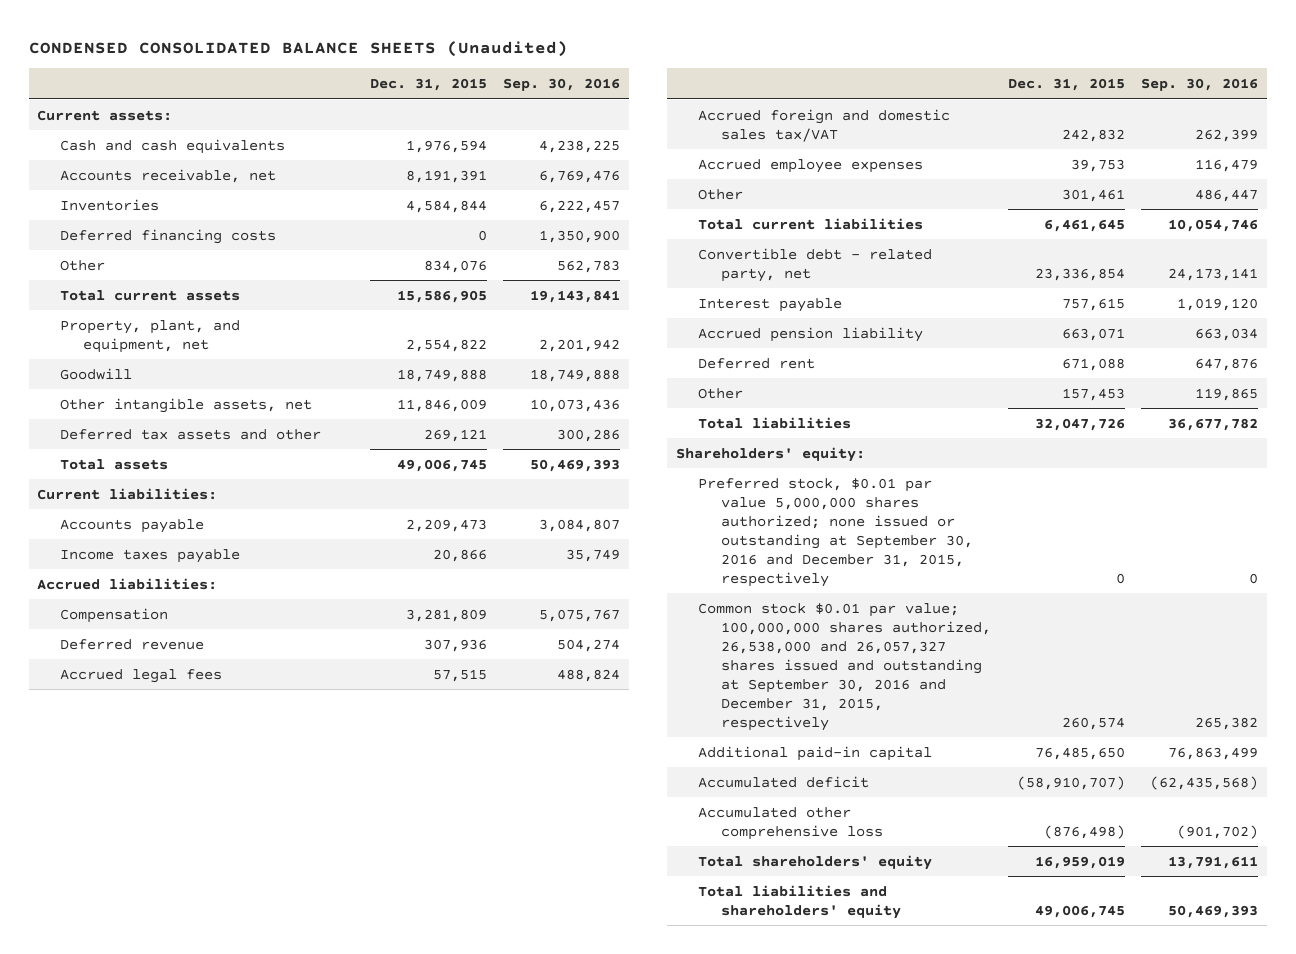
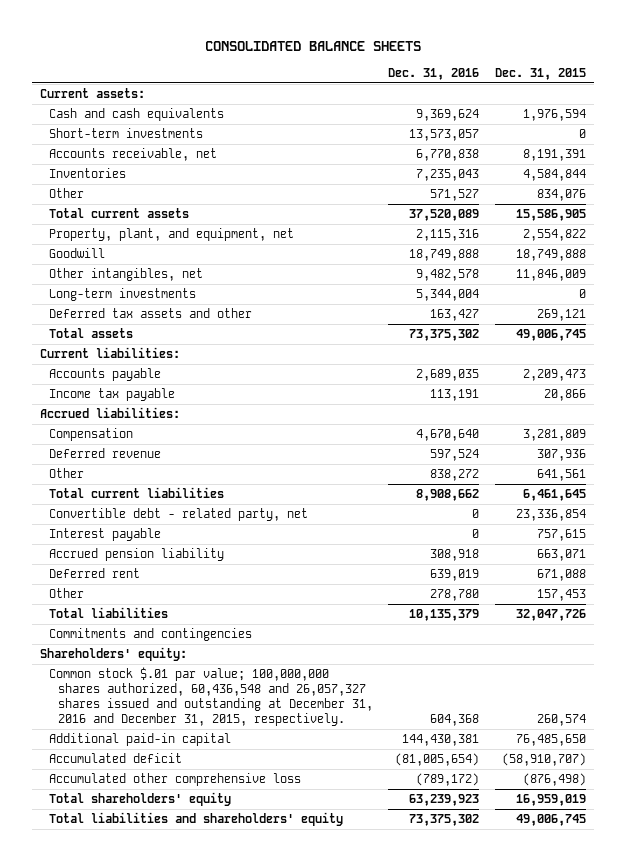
- CONDENSED CONSOLIDATED BALANCE SHEETS (Unaudited)
+ CONSOLIDATED BALANCE SHEETS
- | Dec. 31, 2015 | Sep. 30, 2016
+ | Dec. 31, 2016 | Dec. 31, 2015
+ Short-term investments | 13,573,057 | 0
- Deferred financing costs | 0 | 1,350,900
- Other intangible assets, net | 11,846,009 | 10,073,436
+ Other intangibles, net | 9,482,578 | 11,846,009
+ Long-term investments | 5,344,004 | 0
- Income taxes payable | 20,866 | 35,749
+ Income tax payable | 113,191 | 20,866
- Accrued legal fees | 57,515 | 488,824
- Accrued foreign and domestic sales tax/VAT | 242,832 | 262,399
- Accrued employee expenses | 39,753 | 116,479
- Other | 301,461 | 486,447
+ Other | 838,272 | 641,561
+ Commitments and contingencies
- Preferred stock, $0.01 par value 5,000,000 shares authorized; none issued or outstanding at September 30, 2016 and December 31, 2015, respectively | 0 | 0
- Common stock $0.01 par value; 100,000,000 shares authorized, 26,538,000 and 26,057,327 shares issued and outstanding at September 30, 2016 and December 31, 2015, respectively | 260,574 | 265,382
+ Common stock $.01 par value; 100,000,000 shares authorized, 60,436,548 and 26,057,327 shares issued and outstanding at December 31, 2016 and December 31, 2015, respectively. | 604,368 | 260,574

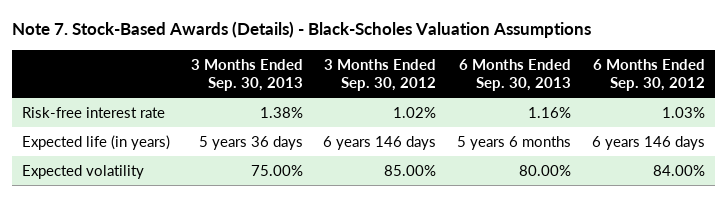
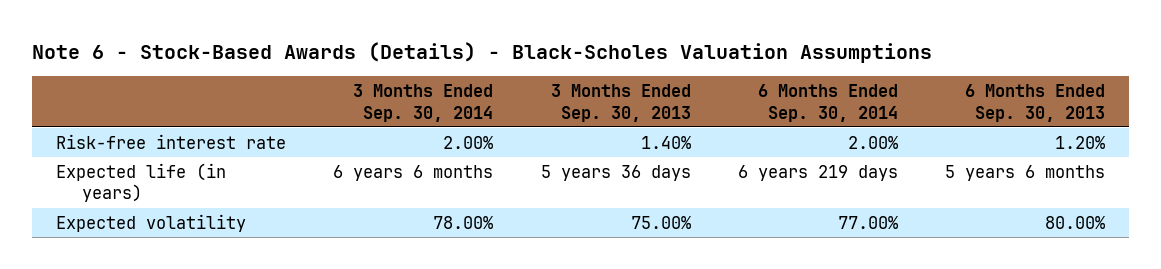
- Note 7. Stock-Based Awards (Details) - Black-Scholes Valuation Assumptions
+ Note 6 - Stock-Based Awards (Details) - Black-Scholes Valuation Assumptions
- | 3 Months Ended Sep. 30, 2013 | 3 Months Ended Sep. 30, 2012 | 6 Months Ended Sep. 30, 2013 | 6 Months Ended Sep. 30, 2012
+ | 3 Months Ended Sep. 30, 2014 | 3 Months Ended Sep. 30, 2013 | 6 Months Ended Sep. 30, 2014 | 6 Months Ended Sep. 30, 2013
- Risk-free interest rate | 1.38% | 1.02% | 1.16% | 1.03%
+ Risk-free interest rate | 2.00% | 1.40% | 2.00% | 1.20%

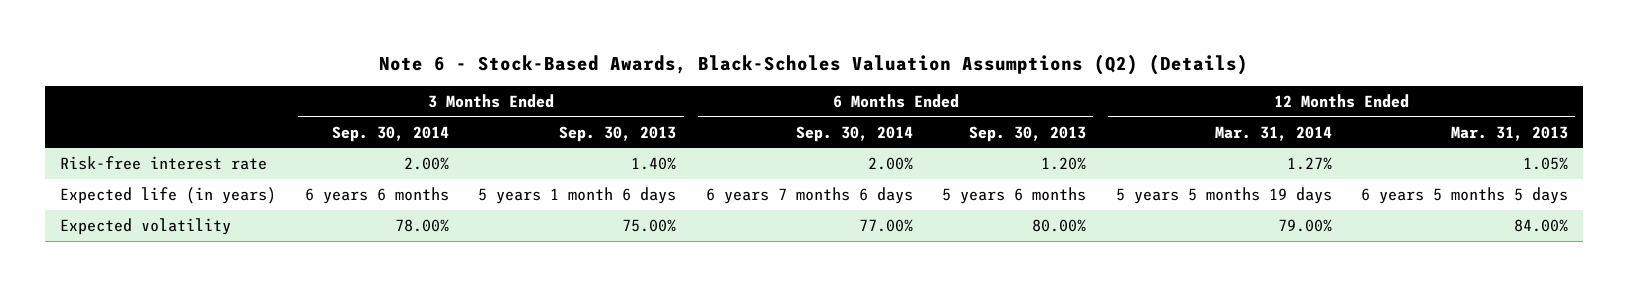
- Note 6 - Stock-Based Awards (Details) - Black-Scholes Valuation Assumptions
+ Note 6 - Stock-Based Awards, Black-Scholes Valuation Assumptions (Q2) (Details)
- | 3 Months Ended Sep. 30, 2014 | 3 Months Ended Sep. 30, 2013 | 6 Months Ended Sep. 30, 2014 | 6 Months Ended Sep. 30, 2013
+ | 3 Months Ended Sep. 30, 2014 | 3 Months Ended Sep. 30, 2013 | 6 Months Ended Sep. 30, 2014 | 6 Months Ended Sep. 30, 2013 | 12 Months Ended Mar. 31, 2014 | 12 Months Ended Mar. 31, 2013
- Expected life (in years) | 6 years 6 months | 5 years 36 days | 6 years 219 days | 5 years 6 months
+ Expected life (in years) | 6 years 6 months | 5 years 1 month 6 days | 6 years 7 months 6 days | 5 years 6 months | 5 years 5 months 19 days | 6 years 5 months 5 days

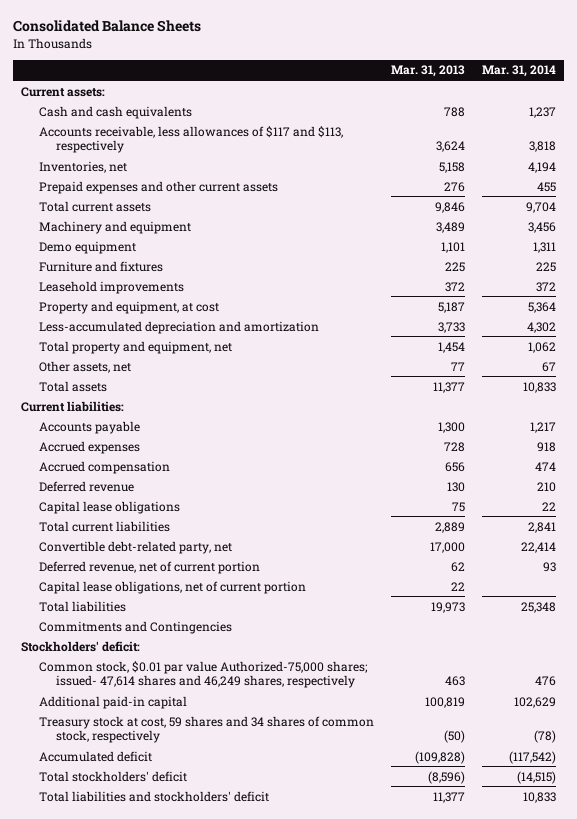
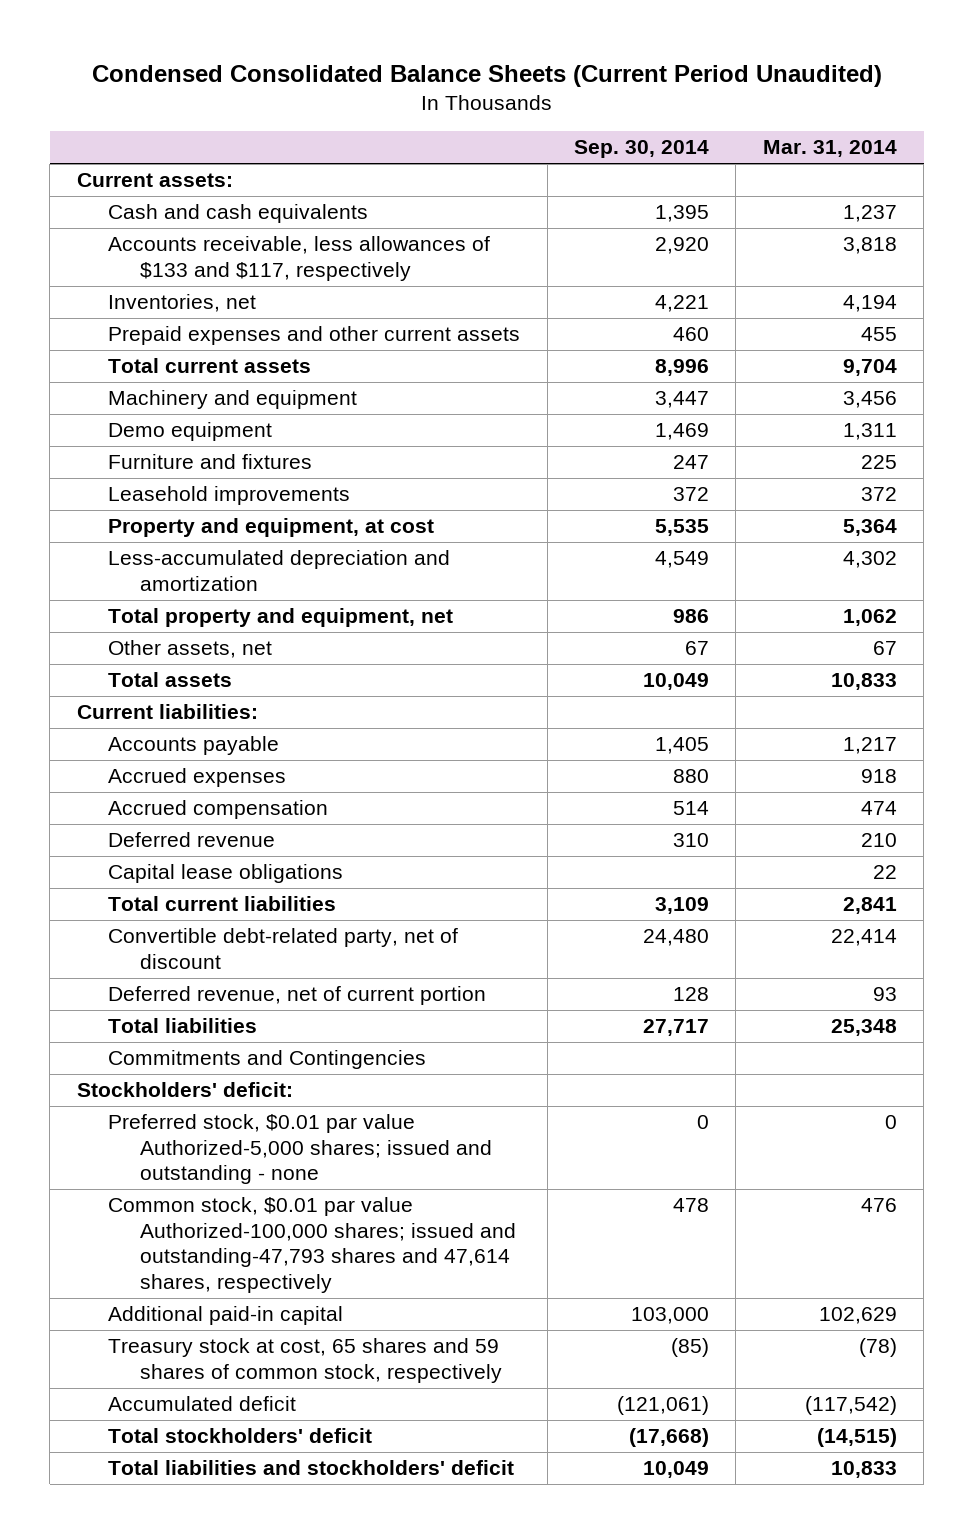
- Consolidated Balance Sheets
+ Condensed Consolidated Balance Sheets (Current Period Unaudited)
- | Mar. 31, 2013 | Mar. 31, 2014
+ | Sep. 30, 2014 | Mar. 31, 2014
- Accounts receivable, less allowances of $117 and $113, respectively | 3,624 | 3,818
+ Accounts receivable, less allowances of $133 and $117, respectively | 2,920 | 3,818
- Convertible debt-related party, net | 17,000 | 22,414
+ Convertible debt-related party, net of discount | 24,480 | 22,414
- Capital lease obligations, net of current portion | 22 |
- Common stock, $0.01 par value Authorized-75,000 shares; issued- 47,614 shares and 46,249 shares, respectively | 463 | 476
+ Preferred stock, $0.01 par value Authorized-5,000 shares; issued and outstanding - none | 0 | 0
+ Common stock, $0.01 par value Authorized-100,000 shares; issued and outstanding-47,793 shares and 47,614 shares, respectively | 478 | 476
- Treasury stock at cost, 59 shares and 34 shares of common stock, respectively | (50) | (78)
+ Treasury stock at cost, 65 shares and 59 shares of common stock, respectively | (85) | (78)

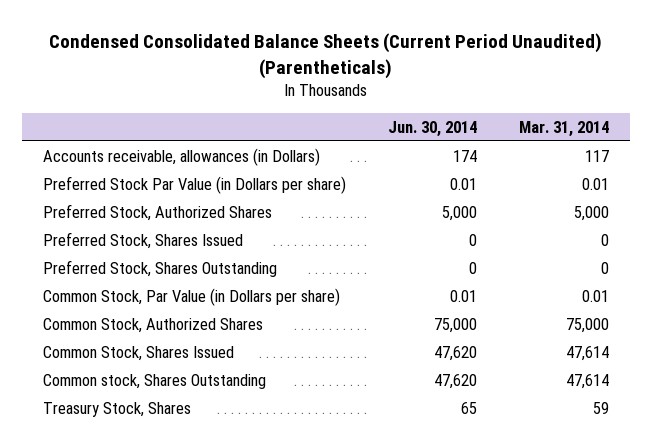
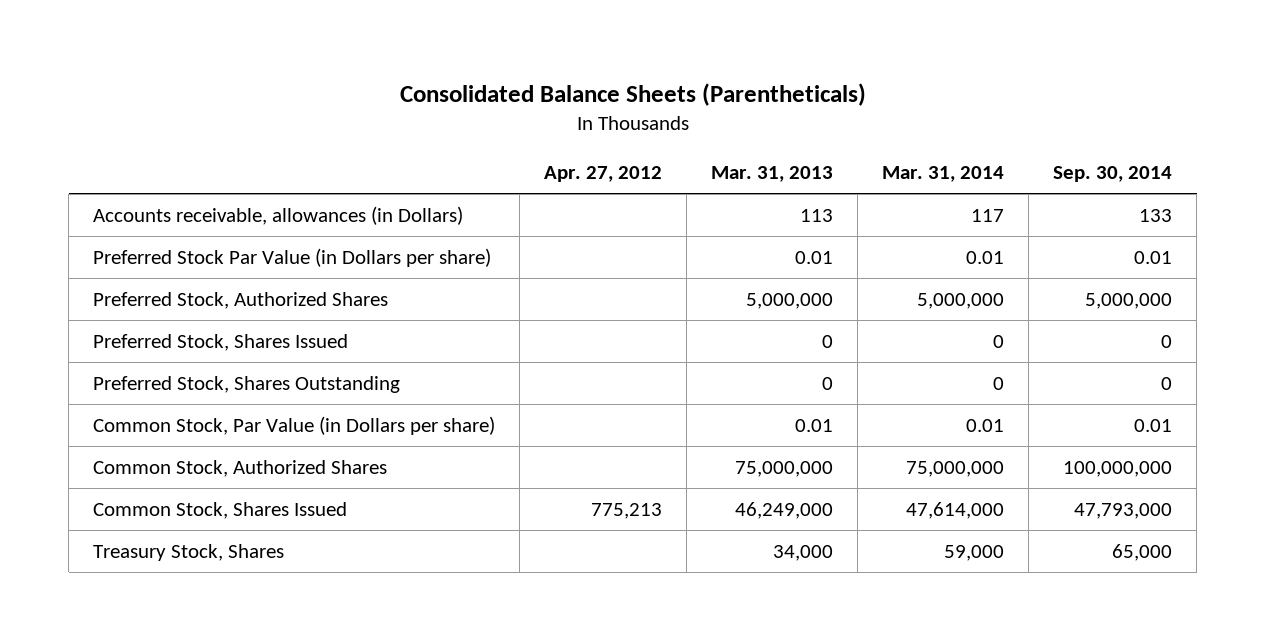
- Condensed Consolidated Balance Sheets (Current Period Unaudited) (Parentheticals)
+ Consolidated Balance Sheets (Parentheticals)
- | Jun. 30, 2014 | Mar. 31, 2014
+ | Apr. 27, 2012 | Mar. 31, 2013 | Mar. 31, 2014 | Sep. 30, 2014
- Preferred Stock, Authorized Shares | 5,000 | 5,000
+ Preferred Stock, Authorized Shares | | 5,000,000 | 5,000,000 | 5,000,000
- Common Stock, Authorized Shares | 75,000 | 75,000
- Common Stock, Shares Issued | 47,620 | 47,614
- Common stock, Shares Outstanding | 47,620 | 47,614
- Treasury Stock, Shares | 65 | 59
+ Common Stock, Authorized Shares | | 75,000,000 | 75,000,000 | 100,000,000
+ Common Stock, Shares Issued | 775,213 | 46,249,000 | 47,614,000 | 47,793,000
+ Treasury Stock, Shares | | 34,000 | 59,000 | 65,000

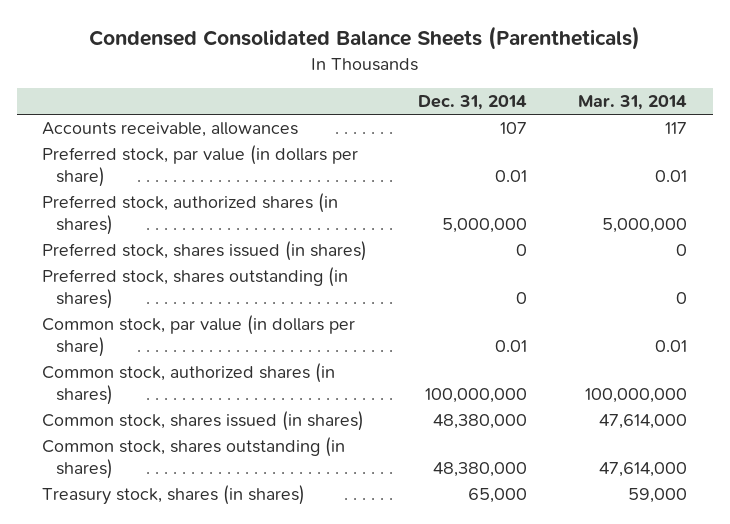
- Consolidated Balance Sheets (Parentheticals)
+ Condensed Consolidated Balance Sheets (Parentheticals)
- | Apr. 27, 2012 | Mar. 31, 2013 | Mar. 31, 2014 | Sep. 30, 2014
+ | Dec. 31, 2014 | Mar. 31, 2014
- Accounts receivable, allowances (in Dollars) | | 113 | 117 | 133
- Preferred Stock Par Value (in Dollars per share) | | 0.01 | 0.01 | 0.01
- Preferred Stock, Authorized Shares | | 5,000,000 | 5,000,000 | 5,000,000
- Preferred Stock, Shares Issued | | 0 | 0 | 0
- Preferred Stock, Shares Outstanding | | 0 | 0 | 0
- Common Stock, Par Value (in Dollars per share) | | 0.01 | 0.01 | 0.01
- Common Stock, Authorized Shares | | 75,000,000 | 75,000,000 | 100,000,000
- Common Stock, Shares Issued | 775,213 | 46,249,000 | 47,614,000 | 47,793,000
- Treasury Stock, Shares | | 34,000 | 59,000 | 65,000
+ Accounts receivable, allowances | 107 | 117
+ Preferred stock, par value (in dollars per share) | 0.01 | 0.01
+ Preferred stock, authorized shares (in shares) | 5,000,000 | 5,000,000
+ Preferred stock, shares issued (in shares) | 0 | 0
+ Preferred stock, shares outstanding (in shares) | 0 | 0
+ Common stock, par value (in dollars per share) | 0.01 | 0.01
+ Common stock, authorized shares (in shares) | 100,000,000 | 100,000,000
+ Common stock, shares issued (in shares) | 48,380,000 | 47,614,000
+ Common stock, shares outstanding (in shares) | 48,380,000 | 47,614,000
+ Treasury stock, shares (in shares) | 65,000 | 59,000

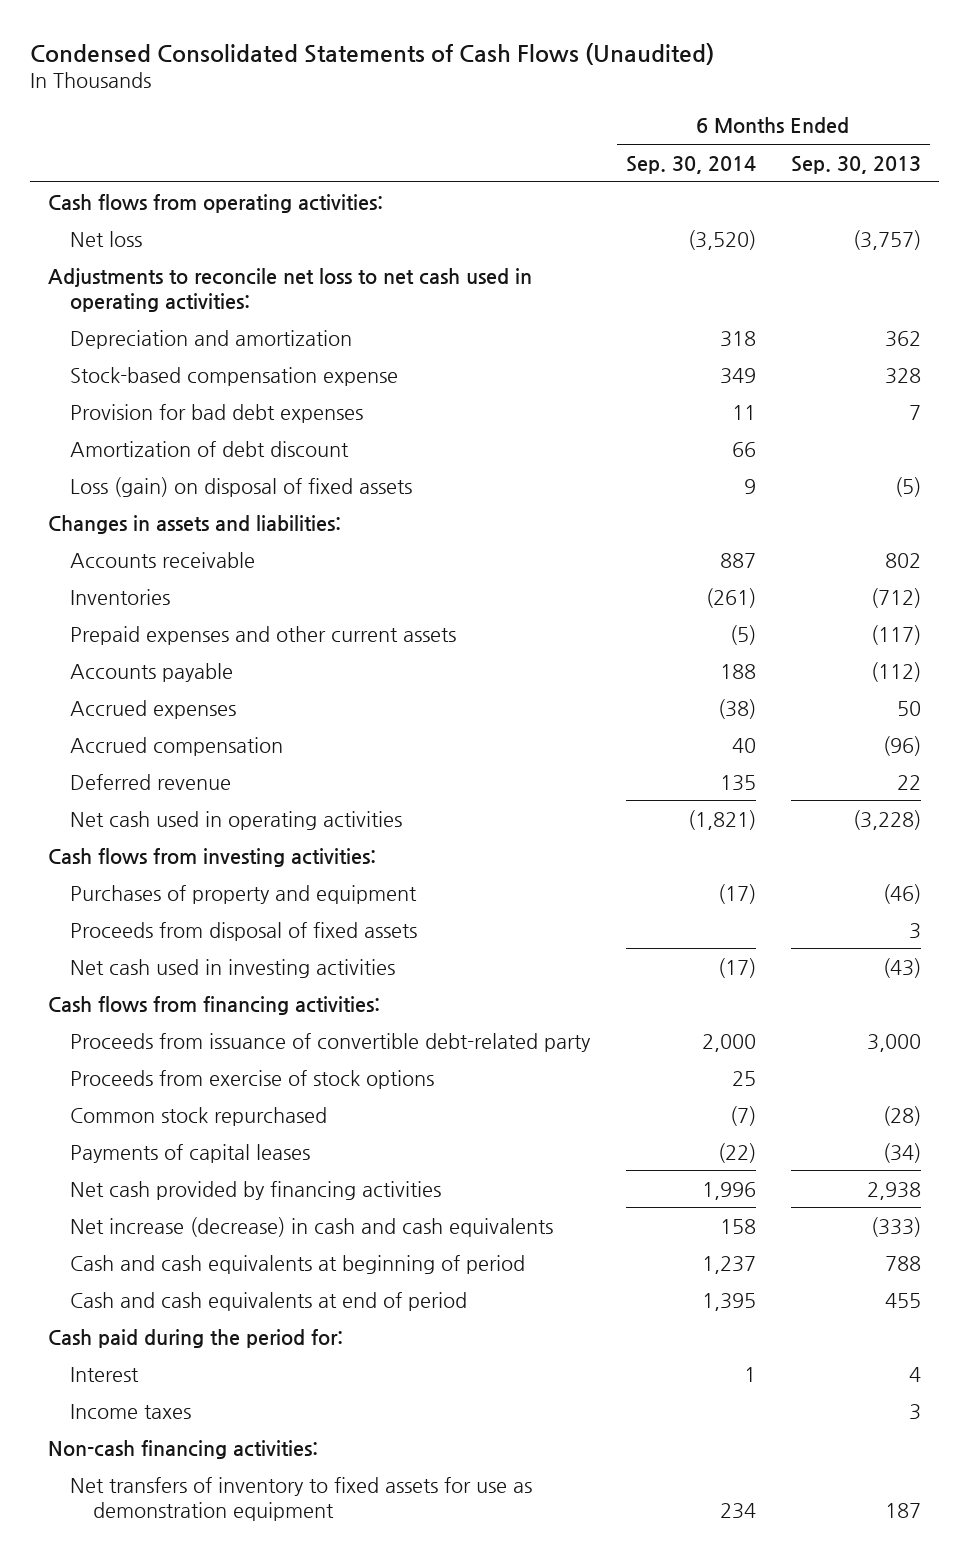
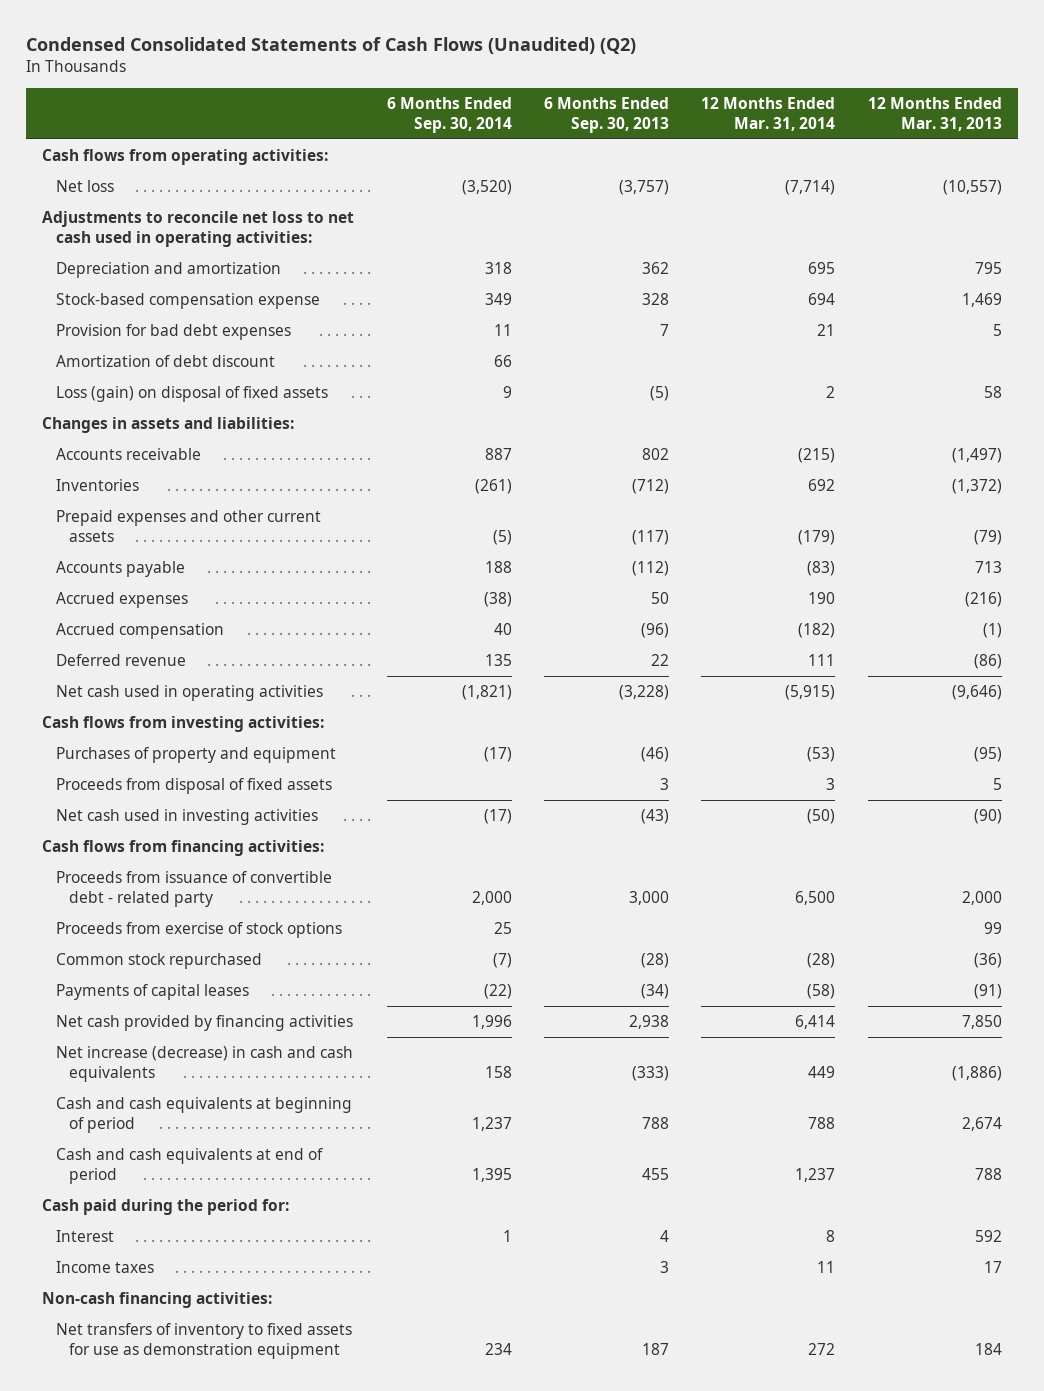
- Condensed Consolidated Statements of Cash Flows (Unaudited)
+ Condensed Consolidated Statements of Cash Flows (Unaudited) (Q2)
- | 6 Months Ended Sep. 30, 2014 | 6 Months Ended Sep. 30, 2013
+ | 6 Months Ended Sep. 30, 2014 | 6 Months Ended Sep. 30, 2013 | 12 Months Ended Mar. 31, 2014 | 12 Months Ended Mar. 31, 2013
- Proceeds from issuance of convertible debt-related party | 2,000 | 3,000
+ Proceeds from issuance of convertible debt - related party | 2,000 | 3,000 | 6,500 | 2,000

